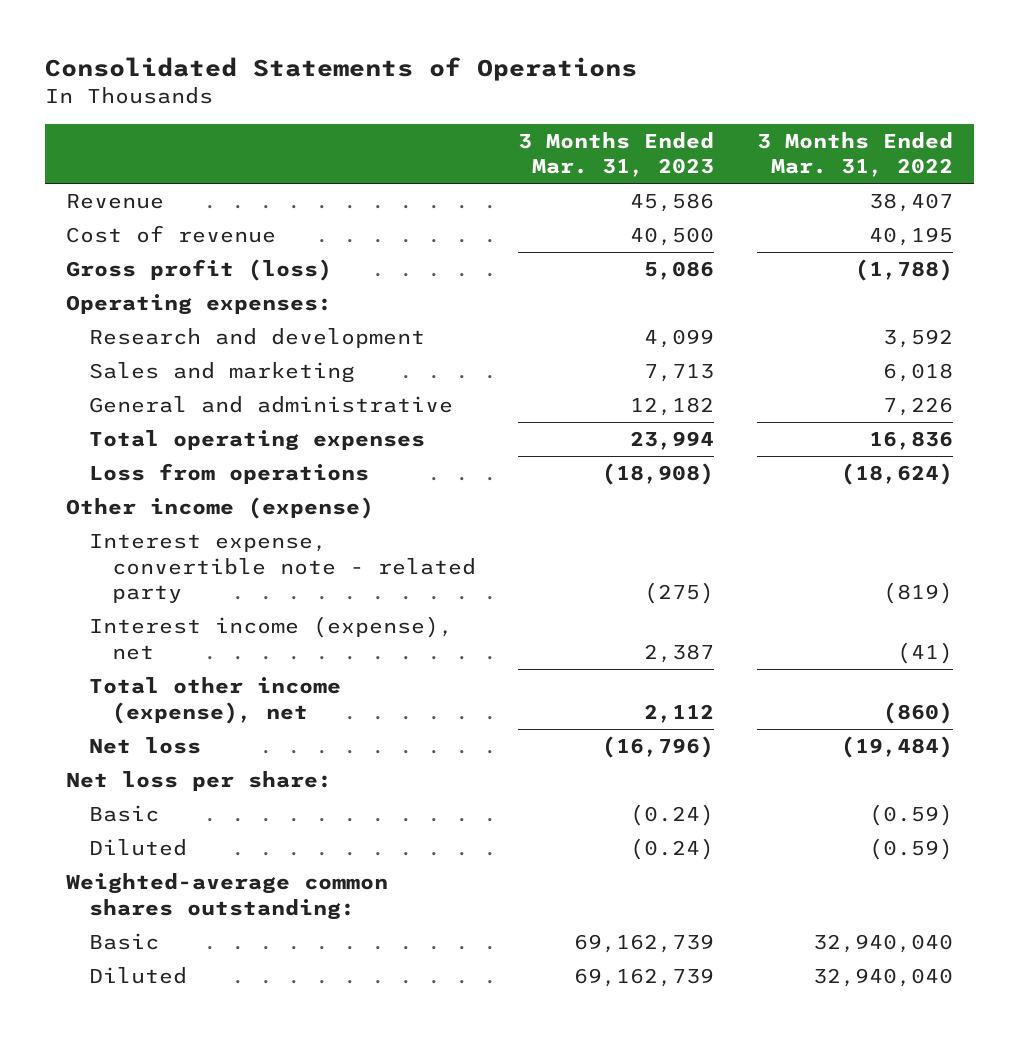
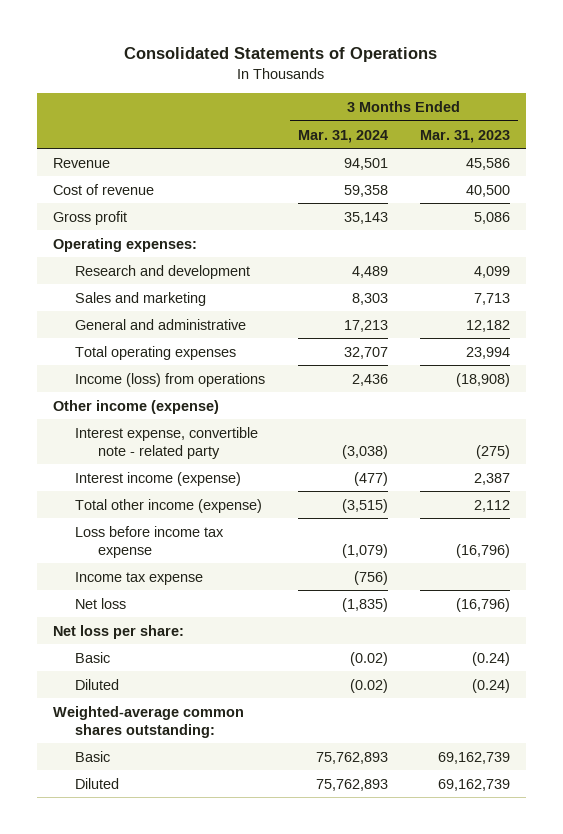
- | 3 Months Ended Mar. 31, 2023 | 3 Months Ended Mar. 31, 2022
+ | 3 Months Ended Mar. 31, 2024 | 3 Months Ended Mar. 31, 2023
- Gross profit (loss) | 5,086 | (1,788)
+ Gross profit | 35,143 | 5,086
- Loss from operations | (18,908) | (18,624)
+ Income (loss) from operations | 2,436 | (18,908)
- Interest income (expense), net | 2,387 | (41)
- Total other income (expense), net | 2,112 | (860)
+ Interest income (expense) | (477) | 2,387
+ Total other income (expense) | (3,515) | 2,112
+ Loss before income tax expense | (1,079) | (16,796)
+ Income tax expense | (756) |

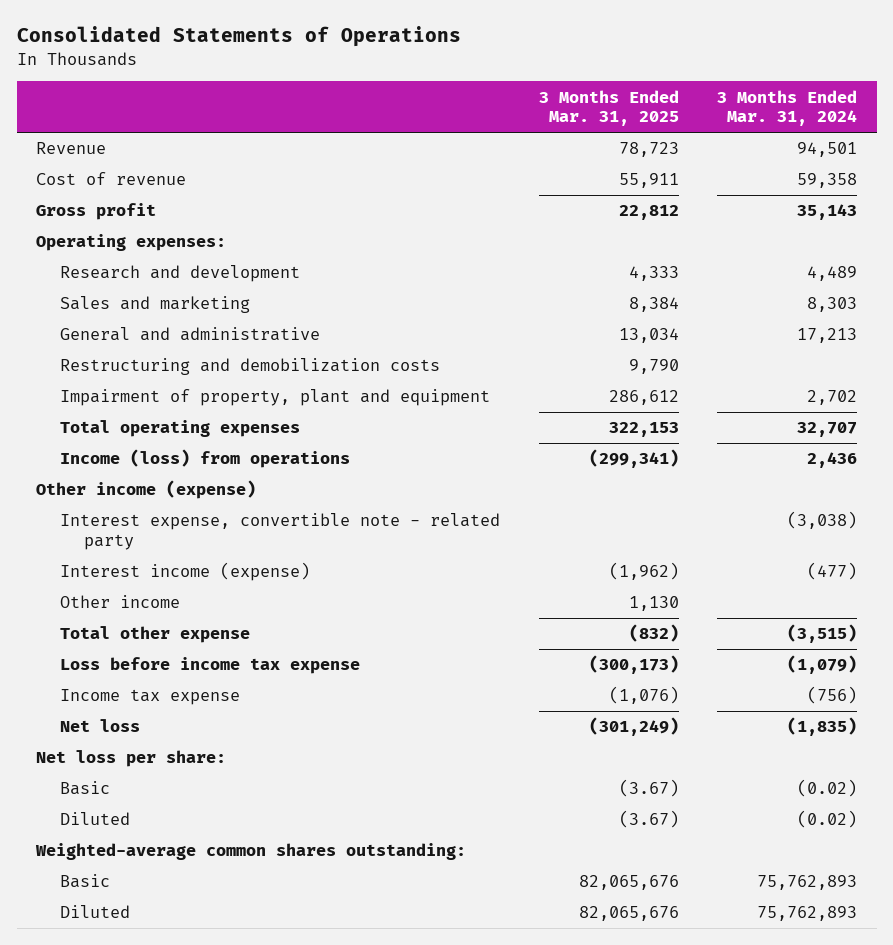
- | 3 Months Ended Mar. 31, 2024 | 3 Months Ended Mar. 31, 2023
+ | 3 Months Ended Mar. 31, 2025 | 3 Months Ended Mar. 31, 2024
+ Restructuring and demobilization costs | 9,790 |
+ Impairment of property, plant and equipment | 286,612 | 2,702
- Total other income (expense) | (3,515) | 2,112
+ Other income | 1,130 |
+ Total other expense | (832) | (3,515)

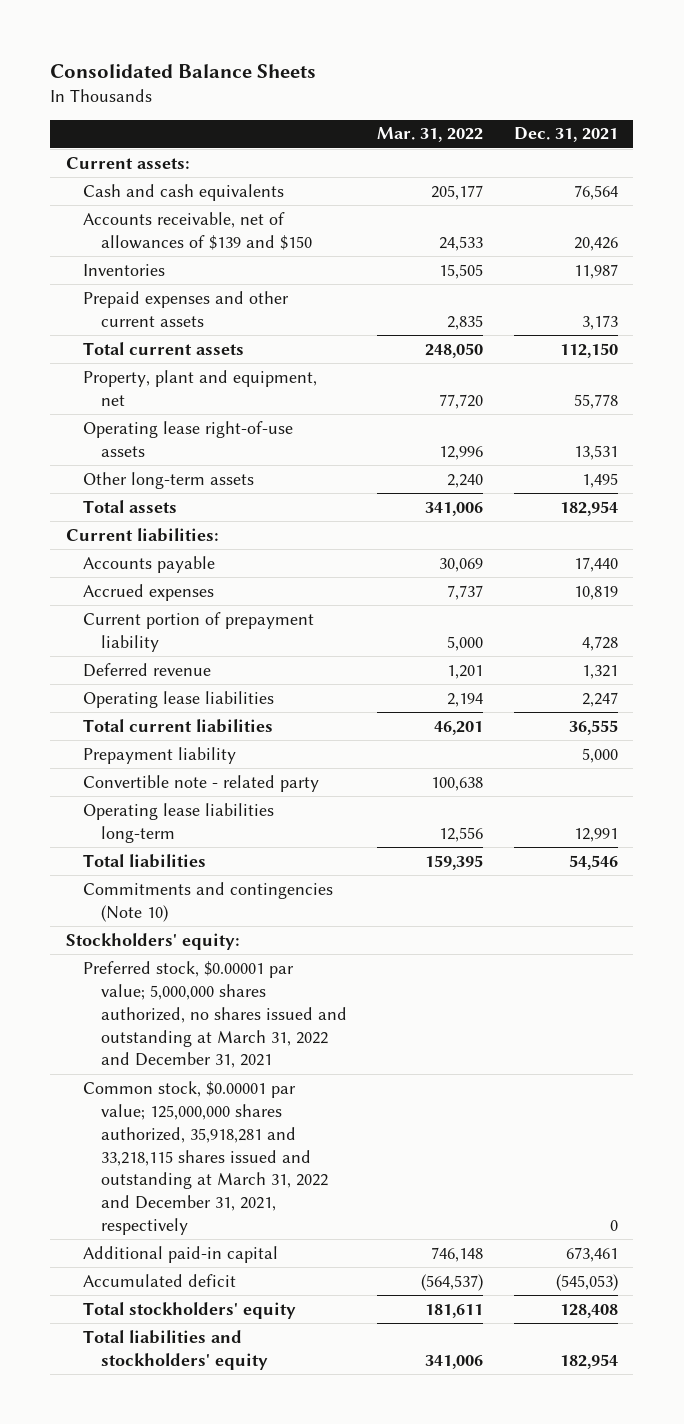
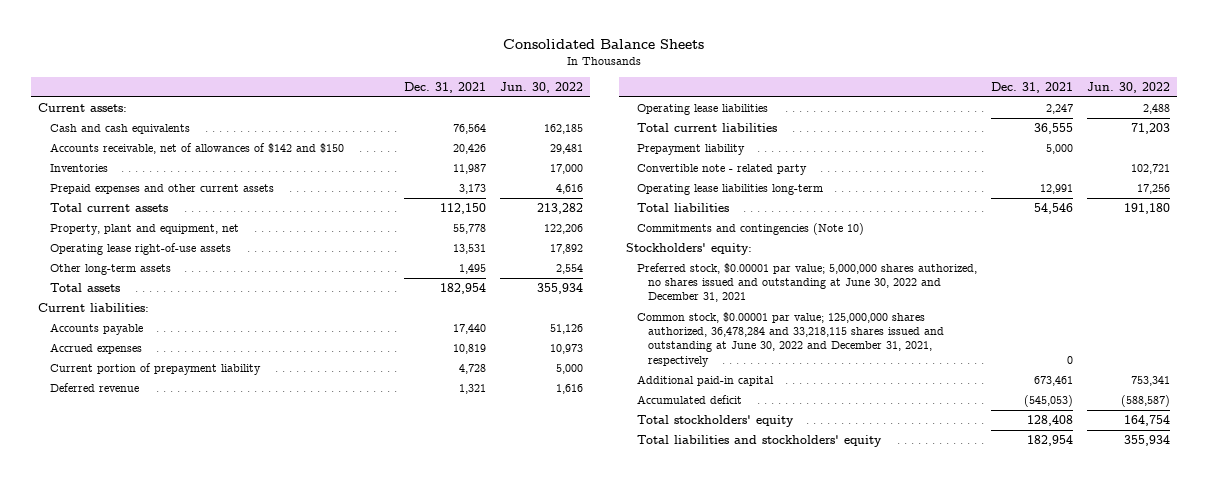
- | Mar. 31, 2022 | Dec. 31, 2021
+ | Dec. 31, 2021 | Jun. 30, 2022
- Accounts receivable, net of allowances of $139 and $150 | 24,533 | 20,426
+ Accounts receivable, net of allowances of $142 and $150 | 20,426 | 29,481
- Preferred stock, $0.00001 par value; 5,000,000 shares authorized, no shares issued and outstanding at March 31, 2022 and December 31, 2021
- Common stock, $0.00001 par value; 125,000,000 shares authorized, 35,918,281 and 33,218,115 shares issued and outstanding at March 31, 2022 and December 31, 2021, respectively | | 0
+ Preferred stock, $0.00001 par value; 5,000,000 shares authorized, no shares issued and outstanding at June 30, 2022 and December 31, 2021
+ Common stock, $0.00001 par value; 125,000,000 shares authorized, 36,478,284 and 33,218,115 shares issued and outstanding at June 30, 2022 and December 31, 2021, respectively | 0 |

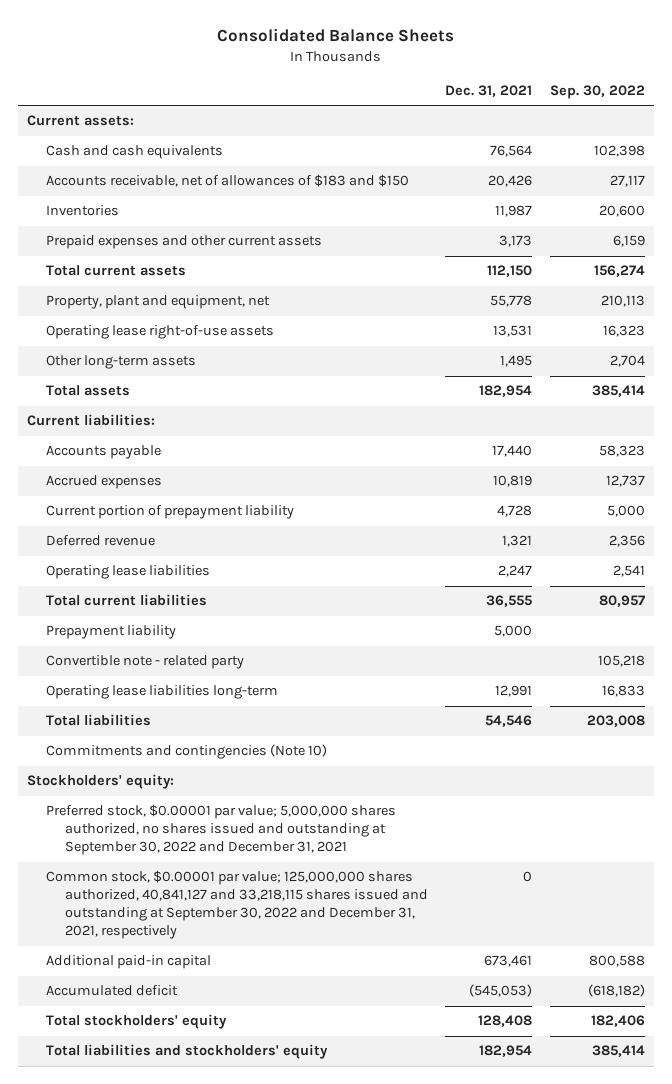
- | Dec. 31, 2021 | Jun. 30, 2022
+ | Dec. 31, 2021 | Sep. 30, 2022
- Accounts receivable, net of allowances of $142 and $150 | 20,426 | 29,481
+ Accounts receivable, net of allowances of $183 and $150 | 20,426 | 27,117
- Preferred stock, $0.00001 par value; 5,000,000 shares authorized, no shares issued and outstanding at June 30, 2022 and December 31, 2021
- Common stock, $0.00001 par value; 125,000,000 shares authorized, 36,478,284 and 33,218,115 shares issued and outstanding at June 30, 2022 and December 31, 2021, respectively | 0 |
+ Preferred stock, $0.00001 par value; 5,000,000 shares authorized, no shares issued and outstanding at September 30, 2022 and December 31, 2021
+ Common stock, $0.00001 par value; 125,000,000 shares authorized, 40,841,127 and 33,218,115 shares issued and outstanding at September 30, 2022 and December 31, 2021, respectively | 0 |

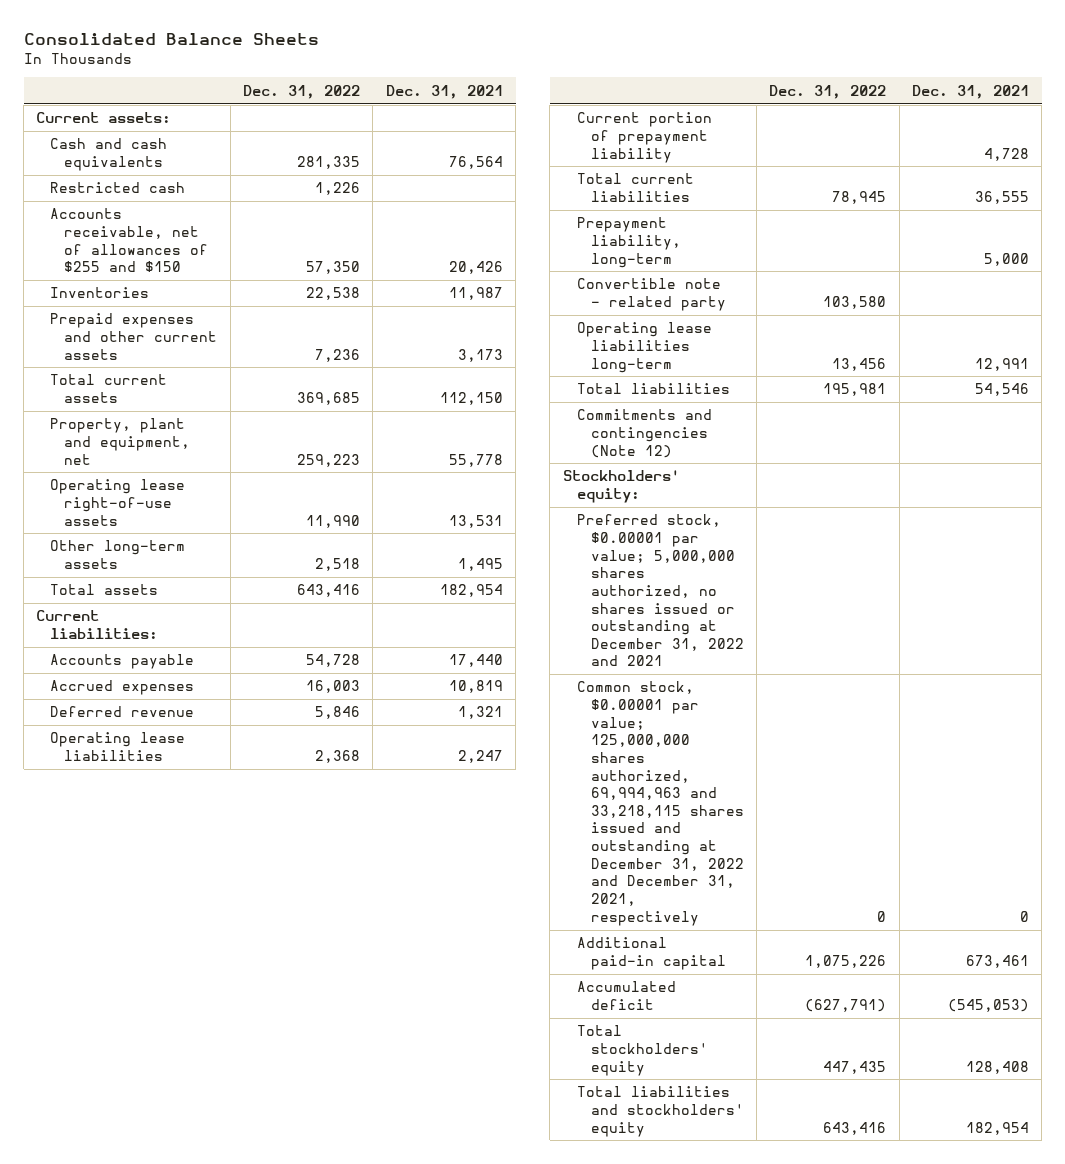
- | Dec. 31, 2021 | Sep. 30, 2022
+ | Dec. 31, 2022 | Dec. 31, 2021
- Accounts receivable, net of allowances of $183 and $150 | 20,426 | 27,117
+ Restricted cash | 1,226 |
+ Accounts receivable, net of allowances of $255 and $150 | 57,350 | 20,426
moved down: Current portion of prepayment liability | | 4,728
- Prepayment liability | 5,000 |
+ Prepayment liability, long-term | | 5,000
- Commitments and contingencies (Note 10)
+ Commitments and contingencies (Note 12)
- Preferred stock, $0.00001 par value; 5,000,000 shares authorized, no shares issued and outstanding at September 30, 2022 and December 31, 2021
- Common stock, $0.00001 par value; 125,000,000 shares authorized, 40,841,127 and 33,218,115 shares issued and outstanding at September 30, 2022 and December 31, 2021, respectively | 0 |
+ Preferred stock, $0.00001 par value; 5,000,000 shares authorized, no shares issued or outstanding at December 31, 2022 and 2021
+ Common stock, $0.00001 par value; 125,000,000 shares authorized, 69,994,963 and 33,218,115 shares issued and outstanding at December 31, 2022 and December 31, 2021, respectively | 0 | 0

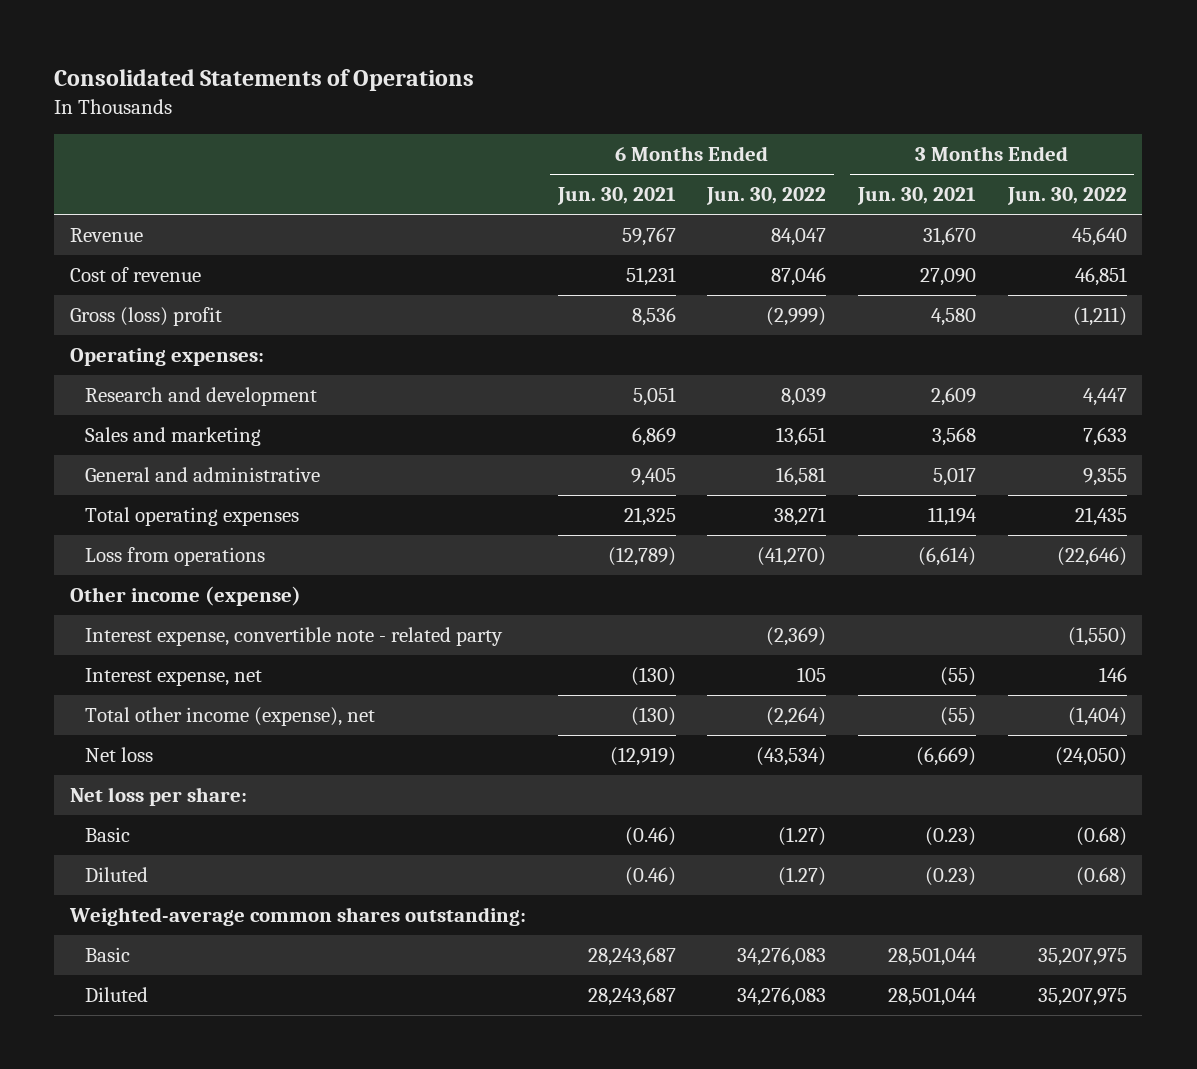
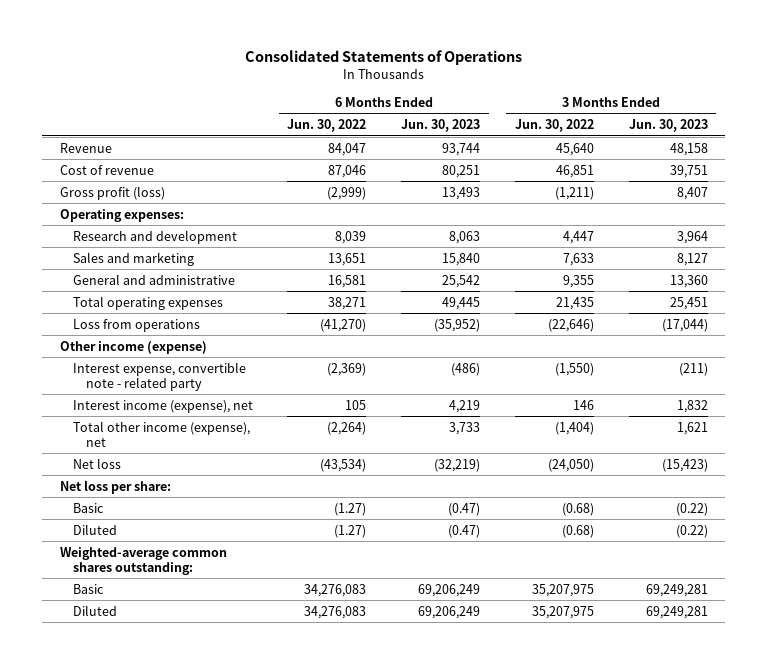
- | 6 Months Ended Jun. 30, 2021 | 6 Months Ended Jun. 30, 2022 | 3 Months Ended Jun. 30, 2021 | 3 Months Ended Jun. 30, 2022
+ | 6 Months Ended Jun. 30, 2022 | 6 Months Ended Jun. 30, 2023 | 3 Months Ended Jun. 30, 2022 | 3 Months Ended Jun. 30, 2023
- Gross (loss) profit | 8,536 | (2,999) | 4,580 | (1,211)
+ Gross profit (loss) | (2,999) | 13,493 | (1,211) | 8,407
- Interest expense, net | (130) | 105 | (55) | 146
+ Interest income (expense), net | 105 | 4,219 | 146 | 1,832

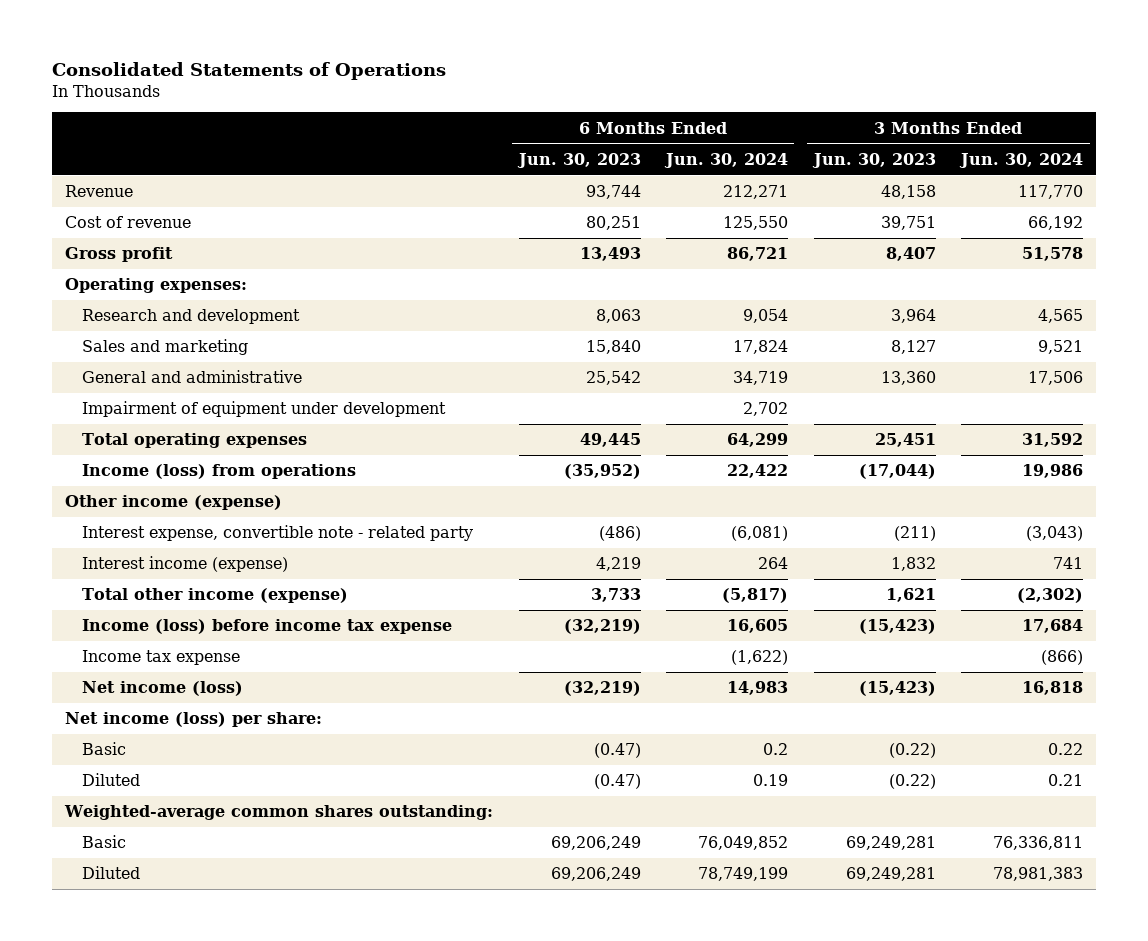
- | 6 Months Ended Jun. 30, 2022 | 6 Months Ended Jun. 30, 2023 | 3 Months Ended Jun. 30, 2022 | 3 Months Ended Jun. 30, 2023
+ | 6 Months Ended Jun. 30, 2023 | 6 Months Ended Jun. 30, 2024 | 3 Months Ended Jun. 30, 2023 | 3 Months Ended Jun. 30, 2024
- Gross profit (loss) | (2,999) | 13,493 | (1,211) | 8,407
+ Gross profit | 13,493 | 86,721 | 8,407 | 51,578
+ Impairment of equipment under development | | 2,702 | |
- Loss from operations | (41,270) | (35,952) | (22,646) | (17,044)
+ Income (loss) from operations | (35,952) | 22,422 | (17,044) | 19,986
- Interest income (expense), net | 105 | 4,219 | 146 | 1,832
- Total other income (expense), net | (2,264) | 3,733 | (1,404) | 1,621
- Net loss | (43,534) | (32,219) | (24,050) | (15,423)
- Net loss per share:
+ Interest income (expense) | 4,219 | 264 | 1,832 | 741
+ Total other income (expense) | 3,733 | (5,817) | 1,621 | (2,302)
+ Income (loss) before income tax expense | (32,219) | 16,605 | (15,423) | 17,684
+ Income tax expense | | (1,622) | | (866)
+ Net income (loss) | (32,219) | 14,983 | (15,423) | 16,818
+ Net income (loss) per share:

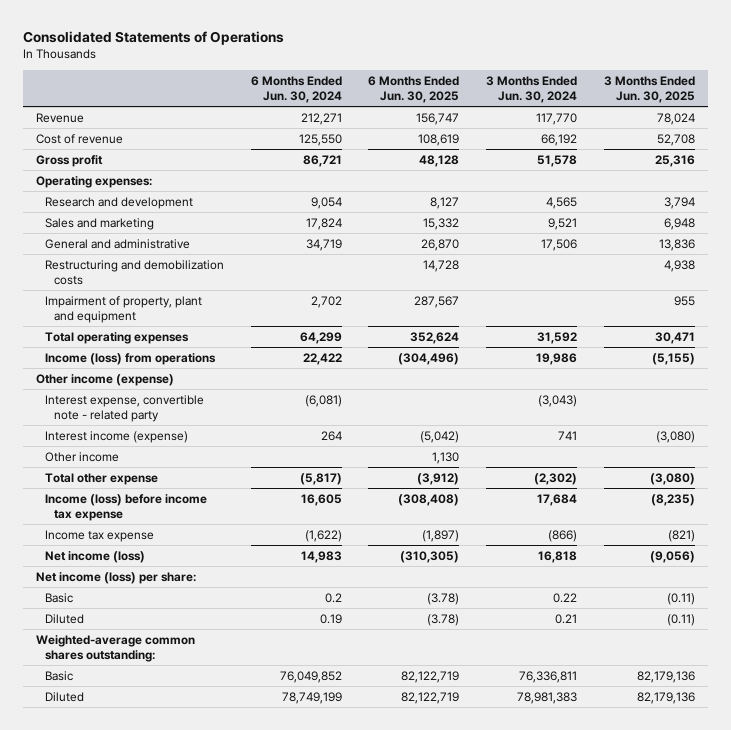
- | 6 Months Ended Jun. 30, 2023 | 6 Months Ended Jun. 30, 2024 | 3 Months Ended Jun. 30, 2023 | 3 Months Ended Jun. 30, 2024
+ | 6 Months Ended Jun. 30, 2024 | 6 Months Ended Jun. 30, 2025 | 3 Months Ended Jun. 30, 2024 | 3 Months Ended Jun. 30, 2025
- Impairment of equipment under development | | 2,702 | |
+ Restructuring and demobilization costs | | 14,728 | | 4,938
+ Impairment of property, plant and equipment | 2,702 | 287,567 | | 955
- Total other income (expense) | 3,733 | (5,817) | 1,621 | (2,302)
+ Other income | | 1,130 | |
+ Total other expense | (5,817) | (3,912) | (2,302) | (3,080)

